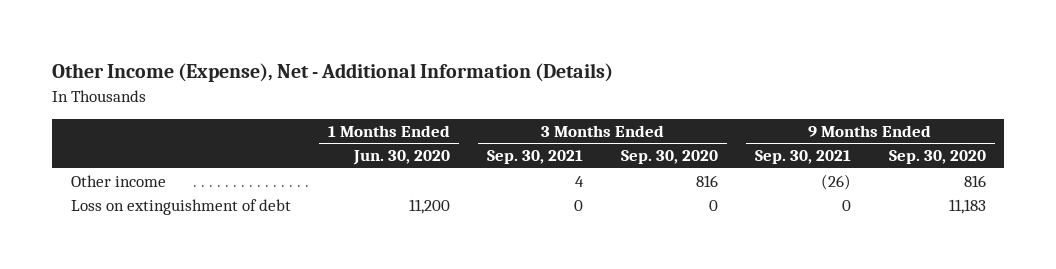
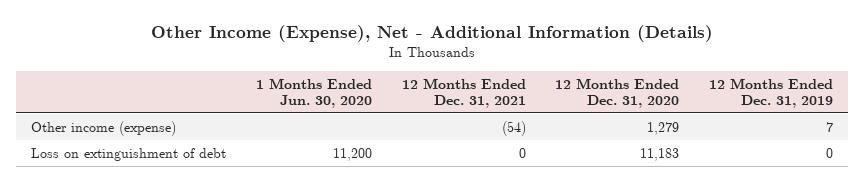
- | 1 Months Ended Jun. 30, 2020 | 3 Months Ended Sep. 30, 2021 | 3 Months Ended Sep. 30, 2020 | 9 Months Ended Sep. 30, 2021 | 9 Months Ended Sep. 30, 2020
+ | 1 Months Ended Jun. 30, 2020 | 12 Months Ended Dec. 31, 2021 | 12 Months Ended Dec. 31, 2020 | 12 Months Ended Dec. 31, 2019
- Other income | | 4 | 816 | (26) | 816
+ Other income (expense) | | (54) | 1,279 | 7

